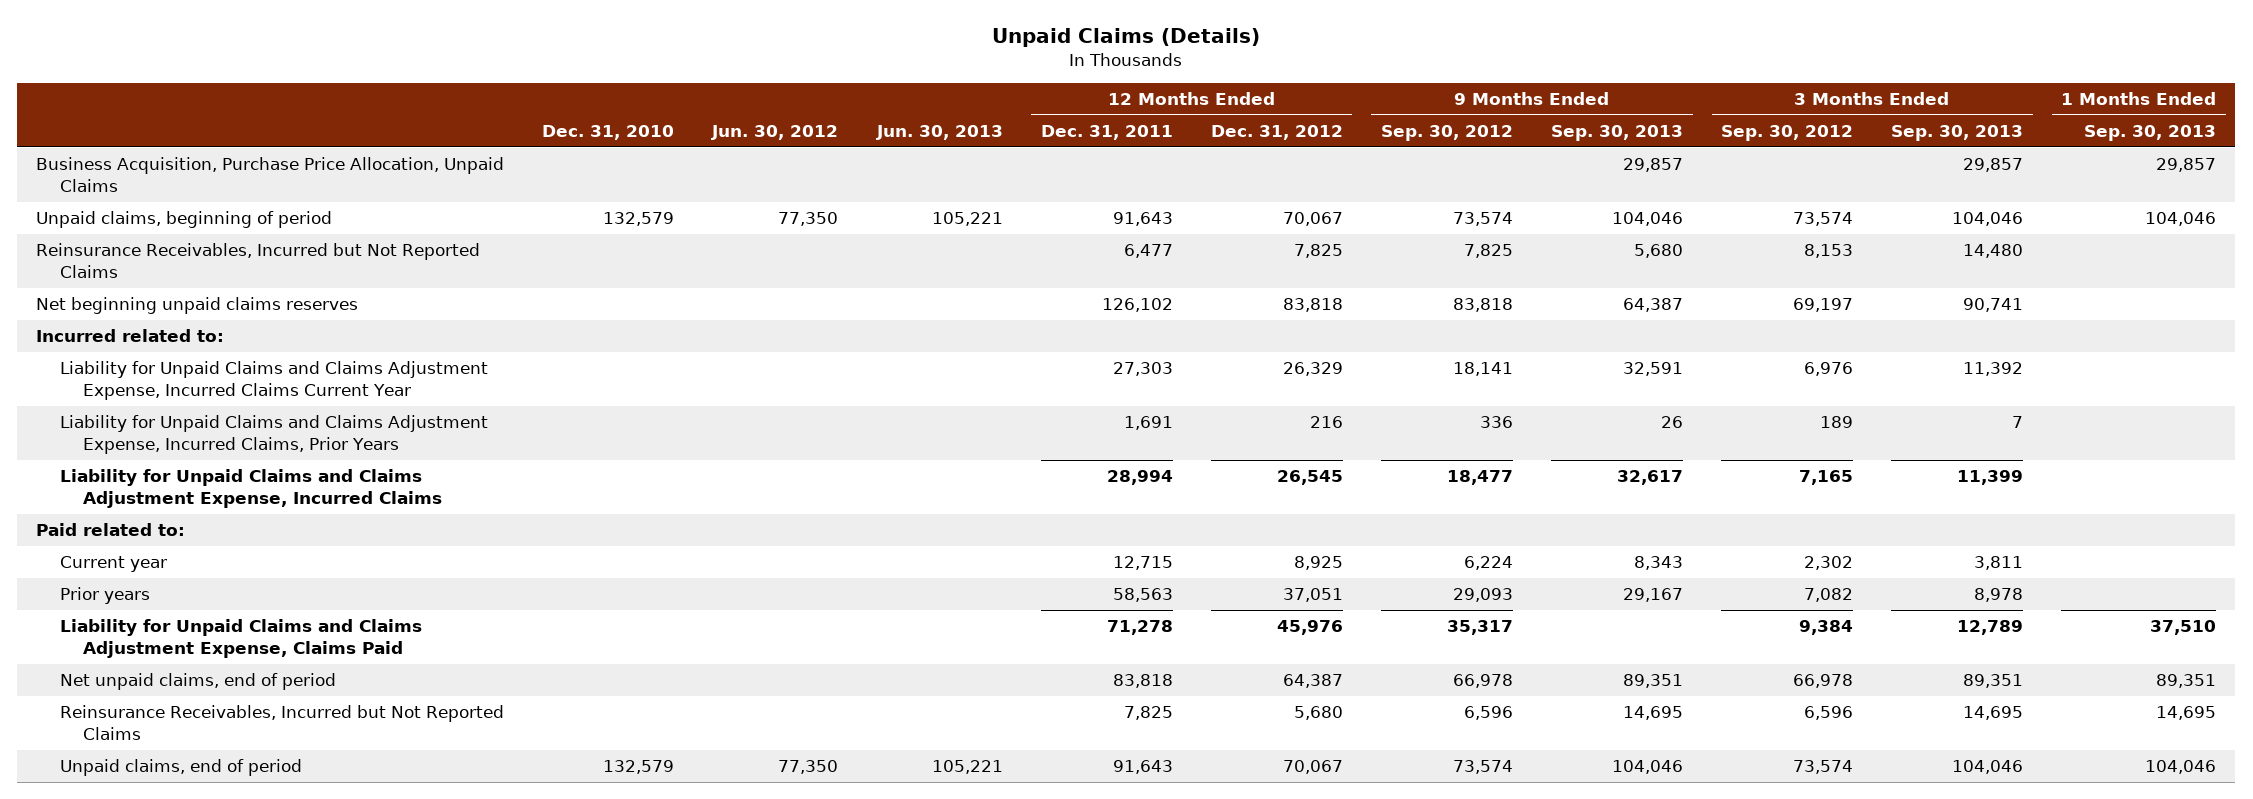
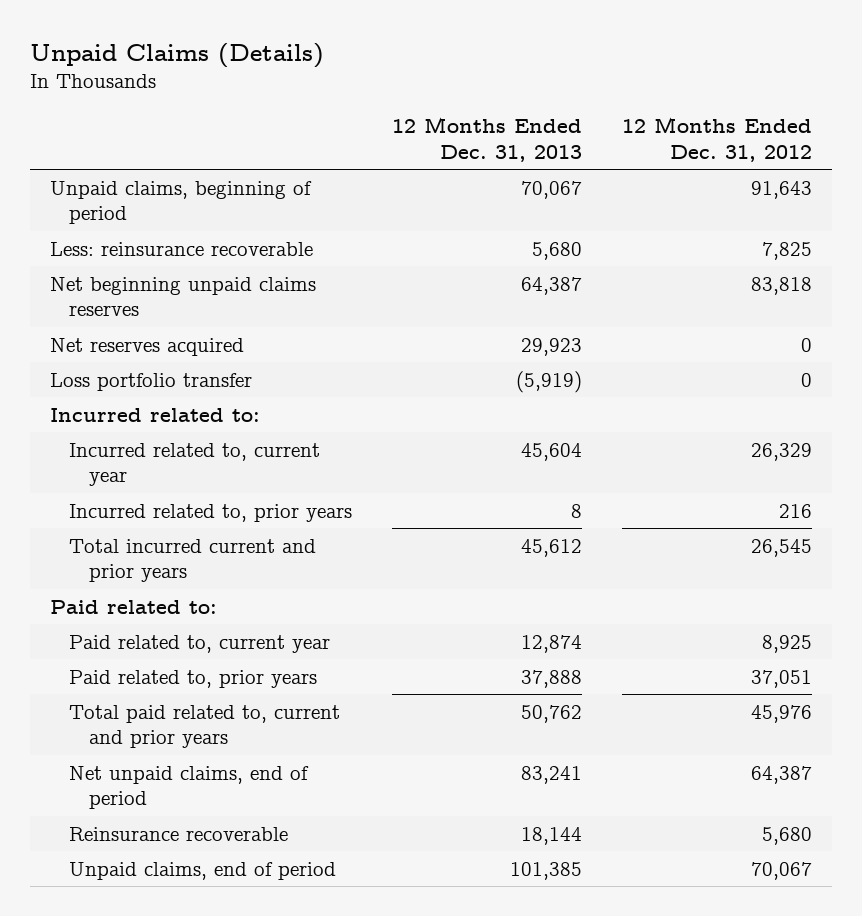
- | Dec. 31, 2010 | Jun. 30, 2012 | Jun. 30, 2013 | 12 Months Ended Dec. 31, 2011 | 12 Months Ended Dec. 31, 2012 | 9 Months Ended Sep. 30, 2012 | 9 Months Ended Sep. 30, 2013 | 3 Months Ended Sep. 30, 2012 | 3 Months Ended Sep. 30, 2013 | 1 Months Ended Sep. 30, 2013
+ | 12 Months Ended Dec. 31, 2013 | 12 Months Ended Dec. 31, 2012
- Business Acquisition, Purchase Price Allocation, Unpaid Claims | | | | | | | 29,857 | | 29,857 | 29,857
- Unpaid claims, beginning of period | 132,579 | 77,350 | 105,221 | 91,643 | 70,067 | 73,574 | 104,046 | 73,574 | 104,046 | 104,046
- Reinsurance Receivables, Incurred but Not Reported Claims | | | | 6,477 | 7,825 | 7,825 | 5,680 | 8,153 | 14,480 |
+ Unpaid claims, beginning of period | 70,067 | 91,643
+ Less: reinsurance recoverable | 5,680 | 7,825
+ Net reserves acquired | 29,923 | 0
+ Loss portfolio transfer | (5,919) | 0
- Liability for Unpaid Claims and Claims Adjustment Expense, Incurred Claims Current Year | | | | 27,303 | 26,329 | 18,141 | 32,591 | 6,976 | 11,392 |
- Liability for Unpaid Claims and Claims Adjustment Expense, Incurred Claims, Prior Years | | | | 1,691 | 216 | 336 | 26 | 189 | 7 |
- Liability for Unpaid Claims and Claims Adjustment Expense, Incurred Claims | | | | 28,994 | 26,545 | 18,477 | 32,617 | 7,165 | 11,399 |
+ Incurred related to, current year | 45,604 | 26,329
+ Incurred related to, prior years | 8 | 216
+ Total incurred current and prior years | 45,612 | 26,545
- Current year | | | | 12,715 | 8,925 | 6,224 | 8,343 | 2,302 | 3,811 |
- Prior years | | | | 58,563 | 37,051 | 29,093 | 29,167 | 7,082 | 8,978 |
- Liability for Unpaid Claims and Claims Adjustment Expense, Claims Paid | | | | 71,278 | 45,976 | 35,317 | | 9,384 | 12,789 | 37,510
+ Paid related to, current year | 12,874 | 8,925
+ Paid related to, prior years | 37,888 | 37,051
+ Total paid related to, current and prior years | 50,762 | 45,976
- Reinsurance Receivables, Incurred but Not Reported Claims | | | | 7,825 | 5,680 | 6,596 | 14,695 | 6,596 | 14,695 | 14,695
+ Reinsurance recoverable | 18,144 | 5,680

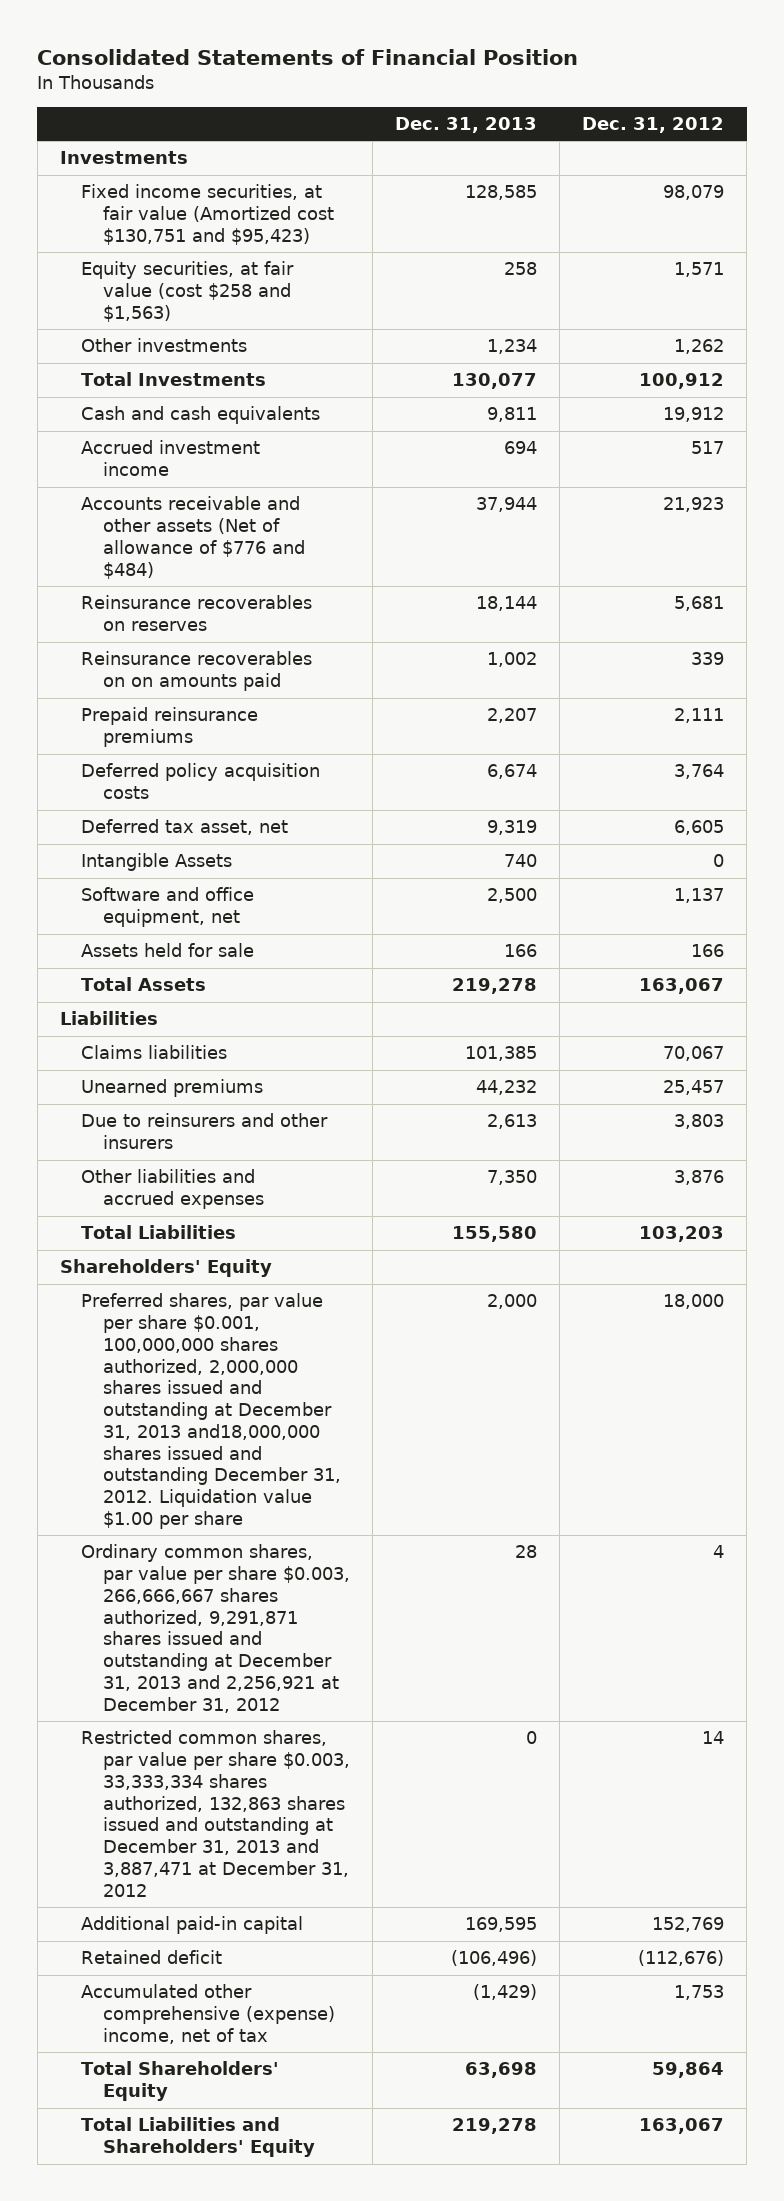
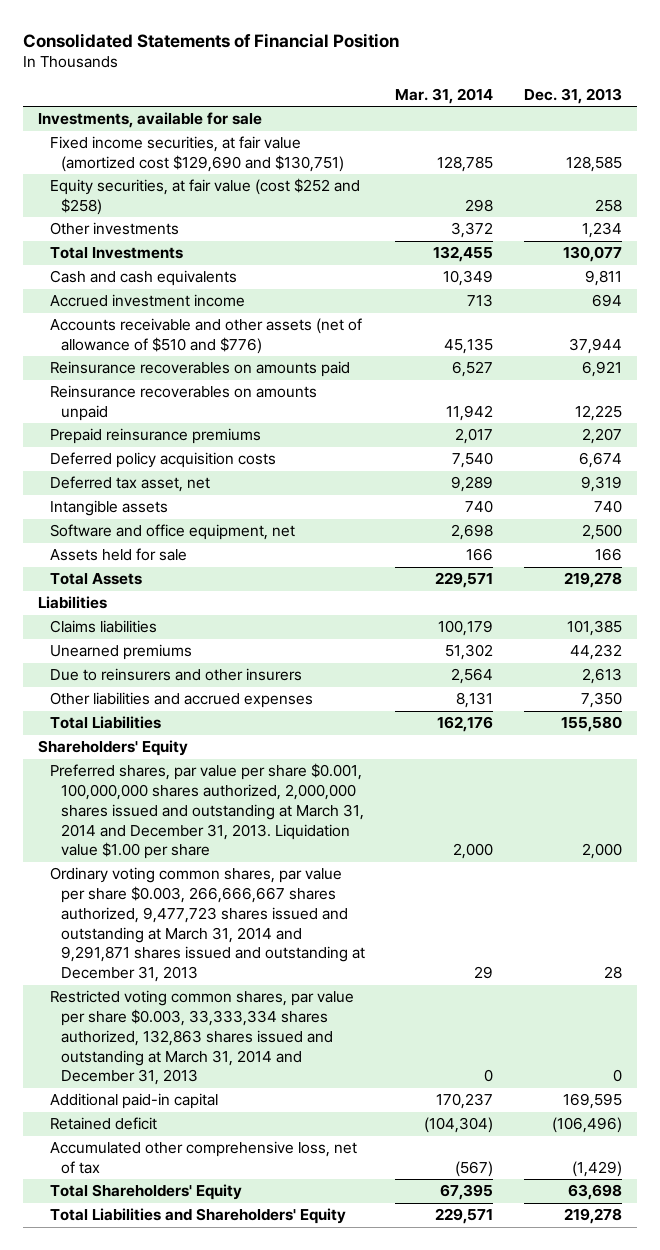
- | Dec. 31, 2013 | Dec. 31, 2012
+ | Mar. 31, 2014 | Dec. 31, 2013
- Investments
- Fixed income securities, at fair value (Amortized cost $130,751 and $95,423) | 128,585 | 98,079
- Equity securities, at fair value (cost $258 and $1,563) | 258 | 1,571
+ Investments, available for sale
+ Fixed income securities, at fair value (amortized cost $129,690 and $130,751) | 128,785 | 128,585
+ Equity securities, at fair value (cost $252 and $258) | 298 | 258
- Accounts receivable and other assets (Net of allowance of $776 and $484) | 37,944 | 21,923
- Reinsurance recoverables on reserves | 18,144 | 5,681
- Reinsurance recoverables on on amounts paid | 1,002 | 339
+ Accounts receivable and other assets (net of allowance of $510 and $776) | 45,135 | 37,944
+ Reinsurance recoverables on amounts paid | 6,527 | 6,921
+ Reinsurance recoverables on amounts unpaid | 11,942 | 12,225
- Intangible Assets | 740 | 0
+ Intangible assets | 740 | 740
- Preferred shares, par value per share $0.001, 100,000,000 shares authorized, 2,000,000 shares issued and outstanding at December 31, 2013 and18,000,000 shares issued and outstanding December 31, 2012. Liquidation value $1.00 per share | 2,000 | 18,000
- Ordinary common shares, par value per share $0.003, 266,666,667 shares authorized, 9,291,871 shares issued and outstanding at December 31, 2013 and 2,256,921 at December 31, 2012 | 28 | 4
- Restricted common shares, par value per share $0.003, 33,333,334 shares authorized, 132,863 shares issued and outstanding at December 31, 2013 and 3,887,471 at December 31, 2012 | 0 | 14
+ Preferred shares, par value per share $0.001, 100,000,000 shares authorized, 2,000,000 shares issued and outstanding at March 31, 2014 and December 31, 2013. Liquidation value $1.00 per share | 2,000 | 2,000
+ Ordinary voting common shares, par value per share $0.003, 266,666,667 shares authorized, 9,477,723 shares issued and outstanding at March 31, 2014 and 9,291,871 shares issued and outstanding at December 31, 2013 | 29 | 28
+ Restricted voting common shares, par value per share $0.003, 33,333,334 shares authorized, 132,863 shares issued and outstanding at March 31, 2014 and December 31, 2013 | 0 | 0
- Accumulated other comprehensive (expense) income, net of tax | (1,429) | 1,753
+ Accumulated other comprehensive loss, net of tax | (567) | (1,429)

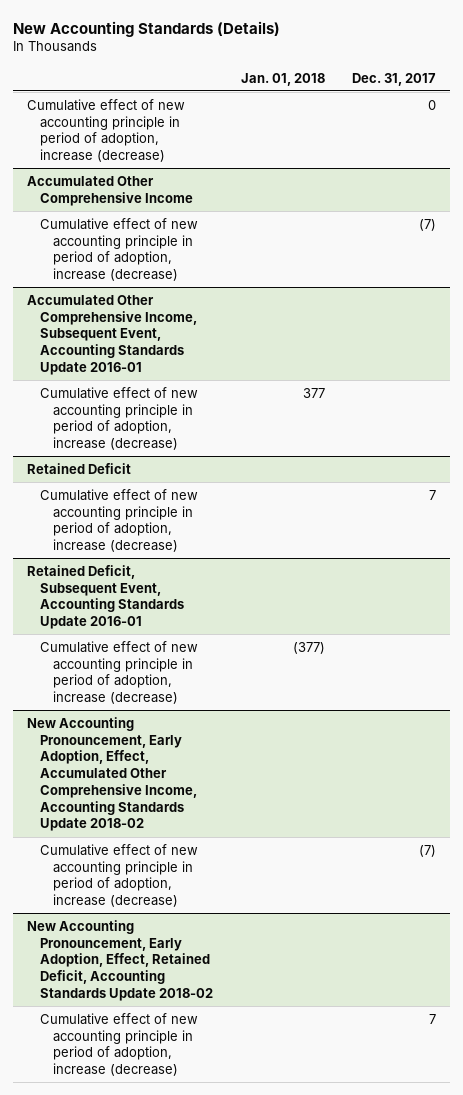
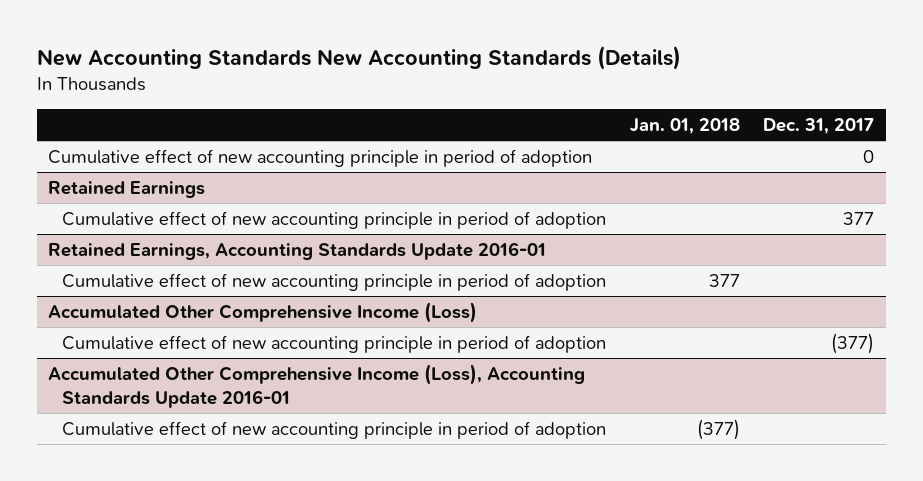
- New Accounting Standards (Details)
+ New Accounting Standards New Accounting Standards (Details)
- Cumulative effect of new accounting principle in period of adoption, increase (decrease) | | 0
- Accumulated Other Comprehensive Income
- Cumulative effect of new accounting principle in period of adoption, increase (decrease) | | (7)
- Accumulated Other Comprehensive Income, Subsequent Event, Accounting Standards Update 2016-01
- Cumulative effect of new accounting principle in period of adoption, increase (decrease) | 377 |
- Retained Deficit
- Cumulative effect of new accounting principle in period of adoption, increase (decrease) | | 7
- Retained Deficit, Subsequent Event, Accounting Standards Update 2016-01
- Cumulative effect of new accounting principle in period of adoption, increase (decrease) | (377) |
- New Accounting Pronouncement, Early Adoption, Effect, Accumulated Other Comprehensive Income, Accounting Standards Update 2018-02
- Cumulative effect of new accounting principle in period of adoption, increase (decrease) | | (7)
- New Accounting Pronouncement, Early Adoption, Effect, Retained Deficit, Accounting Standards Update 2018-02
- Cumulative effect of new accounting principle in period of adoption, increase (decrease) | | 7
+ Cumulative effect of new accounting principle in period of adoption | | 0
+ Retained Earnings
+ Cumulative effect of new accounting principle in period of adoption | | 377
+ Retained Earnings, Accounting Standards Update 2016-01
+ Cumulative effect of new accounting principle in period of adoption | 377 |
+ Accumulated Other Comprehensive Income (Loss)
+ Cumulative effect of new accounting principle in period of adoption | | (377)
+ Accumulated Other Comprehensive Income (Loss), Accounting Standards Update 2016-01
+ Cumulative effect of new accounting principle in period of adoption | (377) |

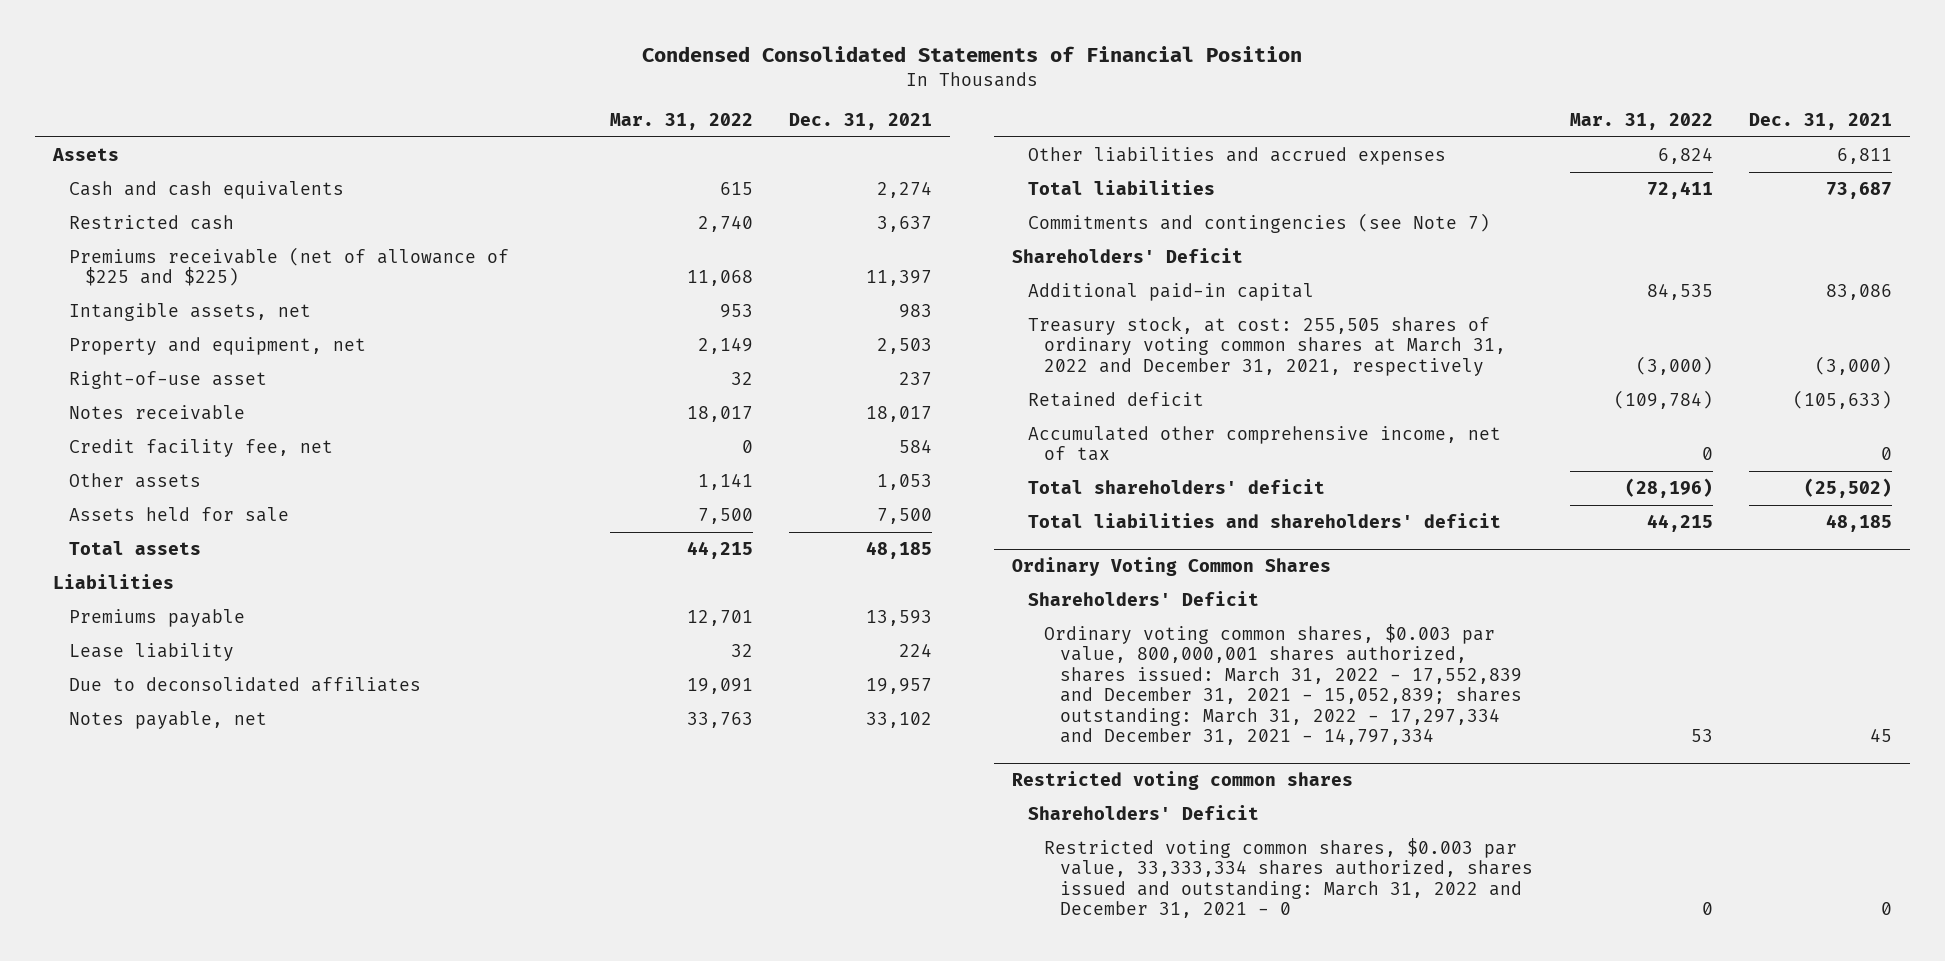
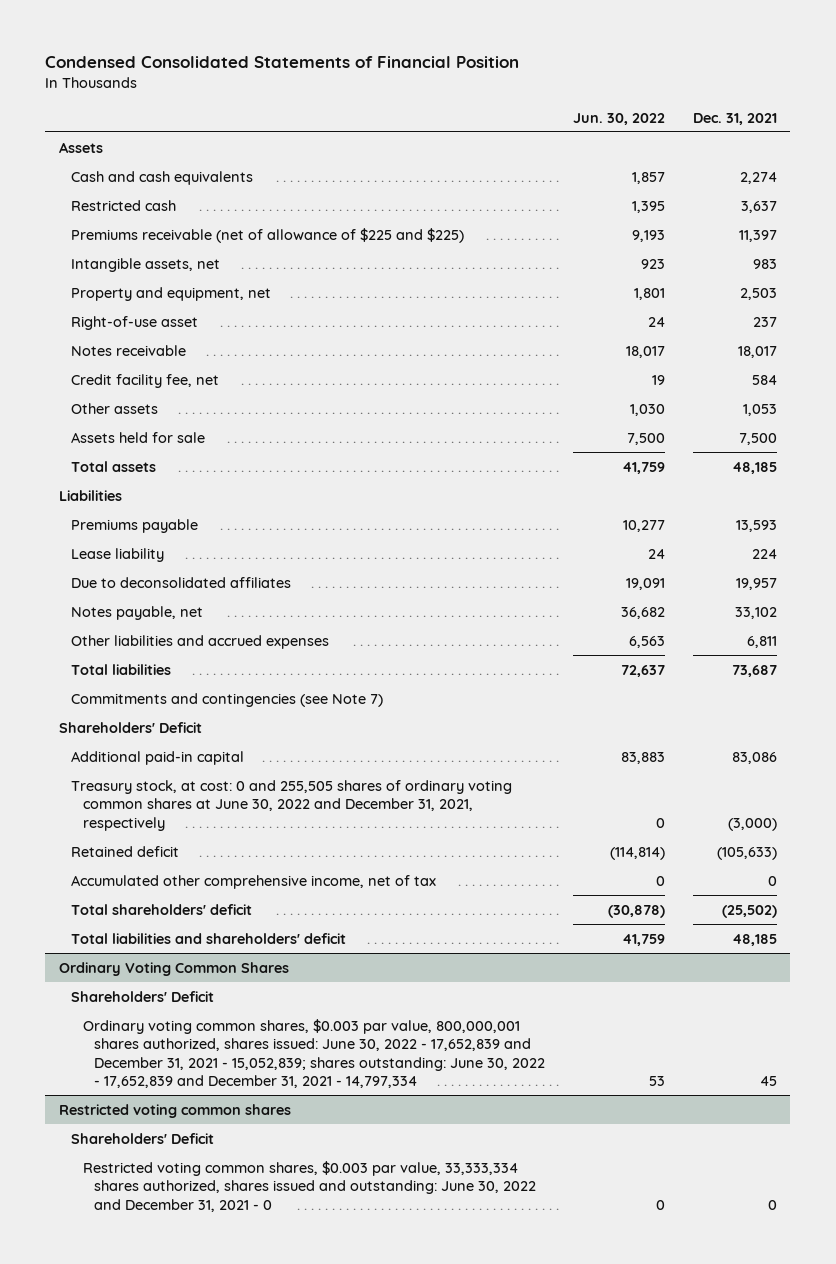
- | Mar. 31, 2022 | Dec. 31, 2021
+ | Jun. 30, 2022 | Dec. 31, 2021
- Treasury stock, at cost: 255,505 shares of ordinary voting common shares at March 31, 2022 and December 31, 2021, respectively | (3,000) | (3,000)
+ Treasury stock, at cost: 0 and 255,505 shares of ordinary voting common shares at June 30, 2022 and December 31, 2021, respectively | 0 | (3,000)
@ Ordinary Voting Common Shares
- Ordinary voting common shares, $0.003 par value, 800,000,001 shares authorized, shares issued: March 31, 2022 - 17,552,839 and December 31, 2021 - 15,052,839; shares outstanding: March 31, 2022 - 17,297,334 and December 31, 2021 - 14,797,334 | 53 | 45
+ Ordinary voting common shares, $0.003 par value, 800,000,001 shares authorized, shares issued: June 30, 2022 - 17,652,839 and December 31, 2021 - 15,052,839; shares outstanding: June 30, 2022 - 17,652,839 and December 31, 2021 - 14,797,334 | 53 | 45
@ Restricted voting common shares
- Restricted voting common shares, $0.003 par value, 33,333,334 shares authorized, shares issued and outstanding: March 31, 2022 and December 31, 2021 - 0 | 0 | 0
+ Restricted voting common shares, $0.003 par value, 33,333,334 shares authorized, shares issued and outstanding: June 30, 2022 and December 31, 2021 - 0 | 0 | 0

